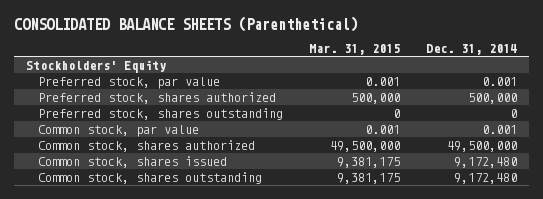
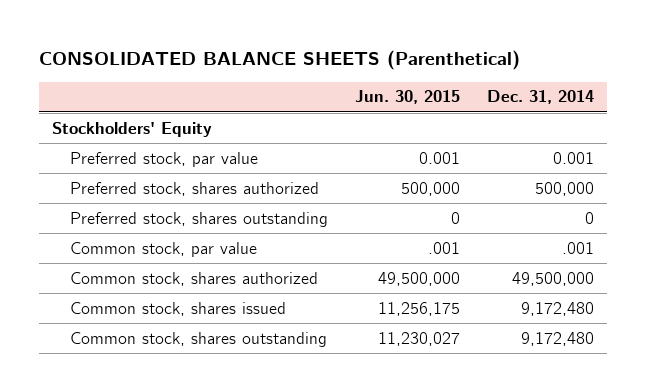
- | Mar. 31, 2015 | Dec. 31, 2014
+ | Jun. 30, 2015 | Dec. 31, 2014
- Common stock, par value | 0.001 | 0.001
+ Common stock, par value | .001 | .001

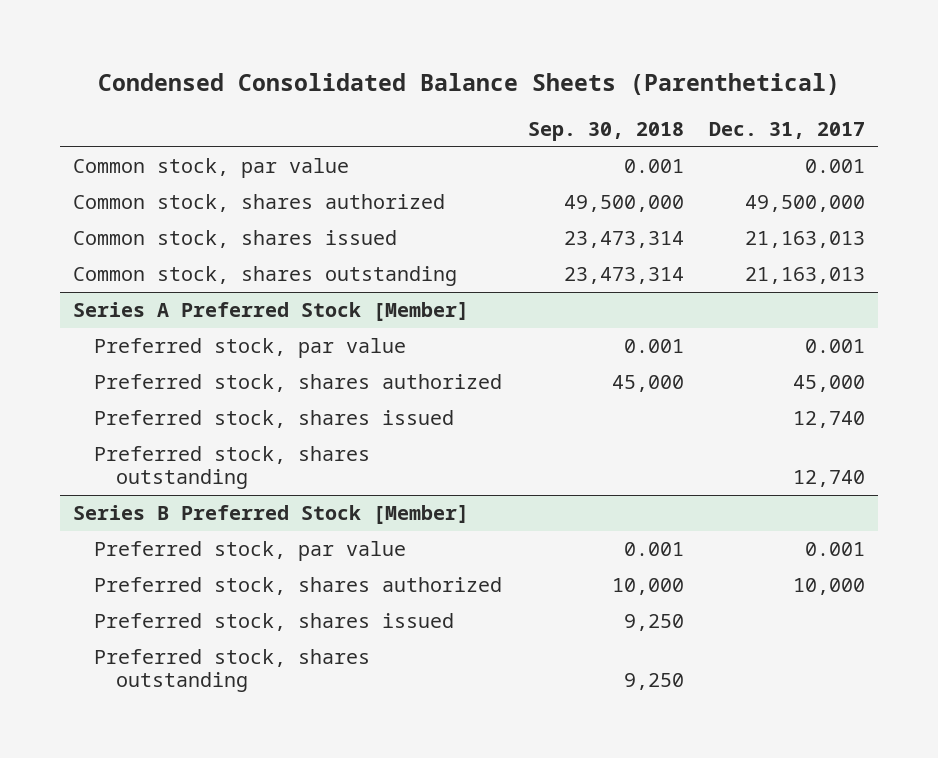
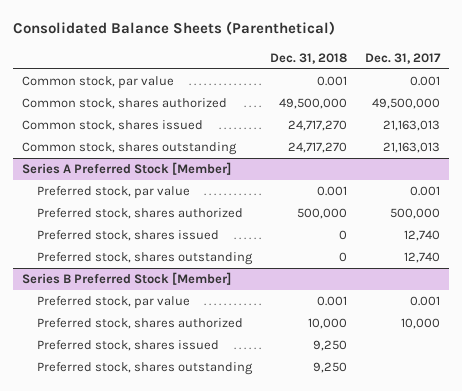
- Condensed Consolidated Balance Sheets (Parenthetical)
+ Consolidated Balance Sheets (Parenthetical)
- | Sep. 30, 2018 | Dec. 31, 2017
+ | Dec. 31, 2018 | Dec. 31, 2017
@ Series A Preferred Stock [Member]
- Preferred stock, shares authorized | 45,000 | 45,000
+ Preferred stock, shares authorized | 500,000 | 500,000

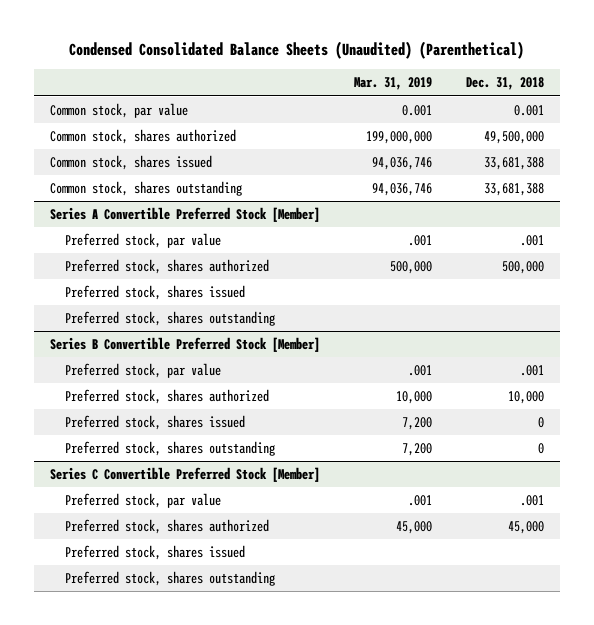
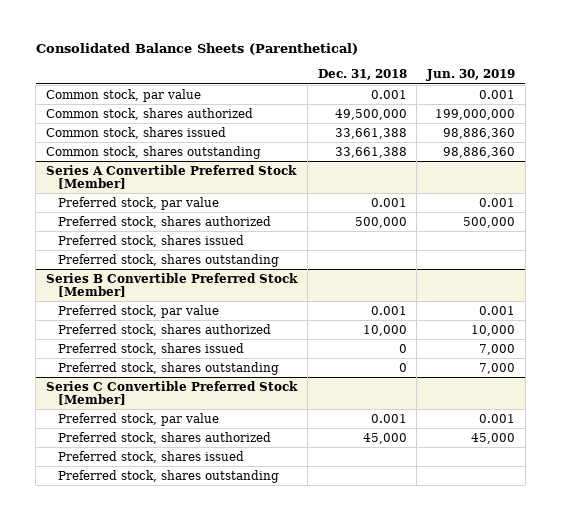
- Condensed Consolidated Balance Sheets (Unaudited) (Parenthetical)
+ Consolidated Balance Sheets (Parenthetical)
- | Mar. 31, 2019 | Dec. 31, 2018
+ | Dec. 31, 2018 | Jun. 30, 2019
- Common stock, shares issued | 94,036,746 | 33,681,388
- Common stock, shares outstanding | 94,036,746 | 33,681,388
+ Common stock, shares issued | 33,661,388 | 98,886,360
+ Common stock, shares outstanding | 33,661,388 | 98,886,360
@ Series A Convertible Preferred Stock [Member]
- Preferred stock, par value | .001 | .001
+ Preferred stock, par value | 0.001 | 0.001
@ Series B Convertible Preferred Stock [Member]
- Preferred stock, par value | .001 | .001
+ Preferred stock, par value | 0.001 | 0.001
@ Series C Convertible Preferred Stock [Member]
- Preferred stock, par value | .001 | .001
+ Preferred stock, par value | 0.001 | 0.001

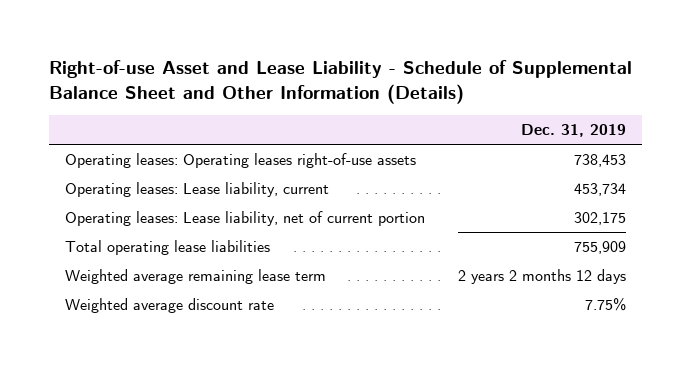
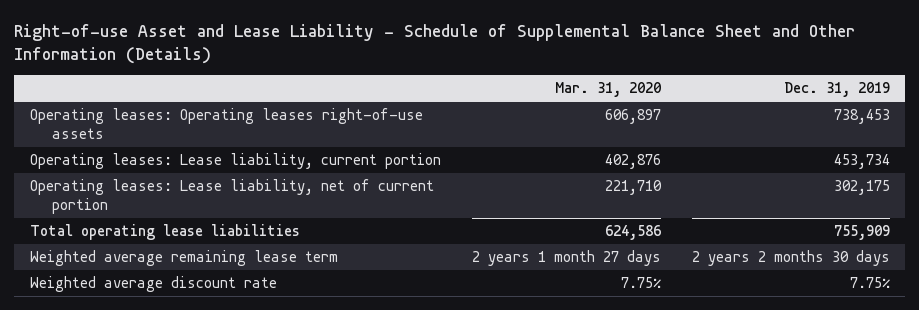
- | Dec. 31, 2019
+ | Mar. 31, 2020 | Dec. 31, 2019
- Operating leases: Lease liability, current | 453,734
+ Operating leases: Lease liability, current portion | 402,876 | 453,734
- Weighted average remaining lease term | 2 years 2 months 12 days
+ Weighted average remaining lease term | 2 years 1 month 27 days | 2 years 2 months 30 days

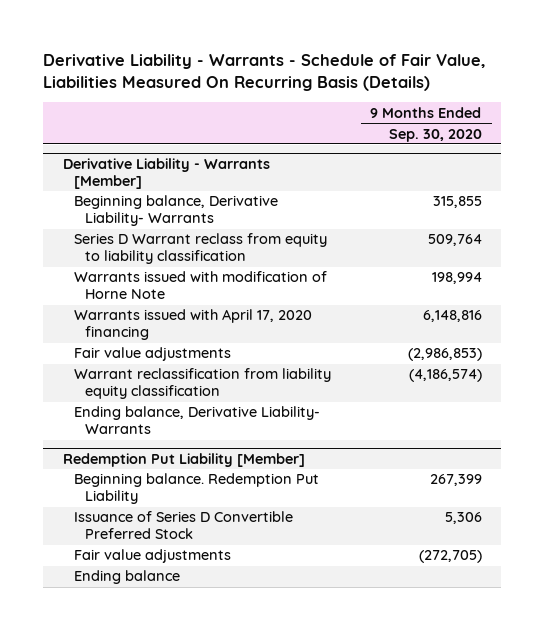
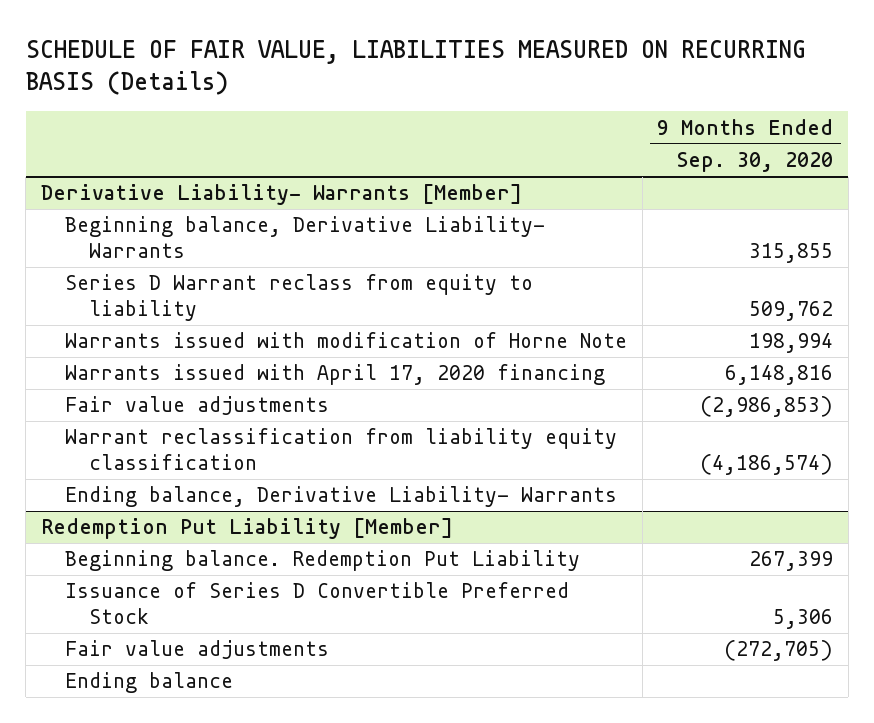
- Derivative Liability - Warrants - Schedule of Fair Value, Liabilities Measured On Recurring Basis (Details)
+ SCHEDULE OF FAIR VALUE, LIABILITIES MEASURED ON RECURRING BASIS (Details)
- Derivative Liability - Warrants [Member]
+ Derivative Liability- Warrants [Member]
- Series D Warrant reclass from equity to liability classification | 509,764
+ Series D Warrant reclass from equity to liability | 509,762

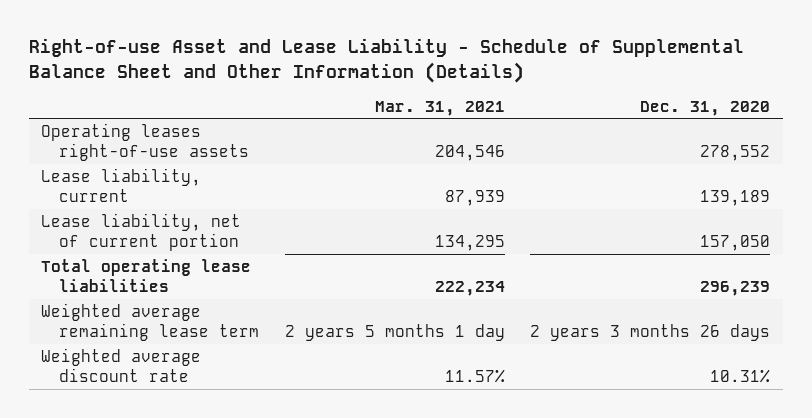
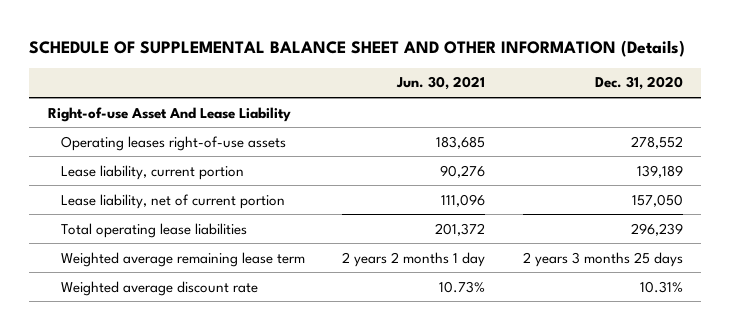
- Right-of-use Asset and Lease Liability - Schedule of Supplemental Balance Sheet and Other Information (Details)
+ SCHEDULE OF SUPPLEMENTAL BALANCE SHEET AND OTHER INFORMATION (Details)
- | Mar. 31, 2021 | Dec. 31, 2020
+ | Jun. 30, 2021 | Dec. 31, 2020
+ Right-of-use Asset And Lease Liability
- Lease liability, current | 87,939 | 139,189
+ Lease liability, current portion | 90,276 | 139,189
- Weighted average remaining lease term | 2 years 5 months 1 day | 2 years 3 months 26 days
+ Weighted average remaining lease term | 2 years 2 months 1 day | 2 years 3 months 25 days

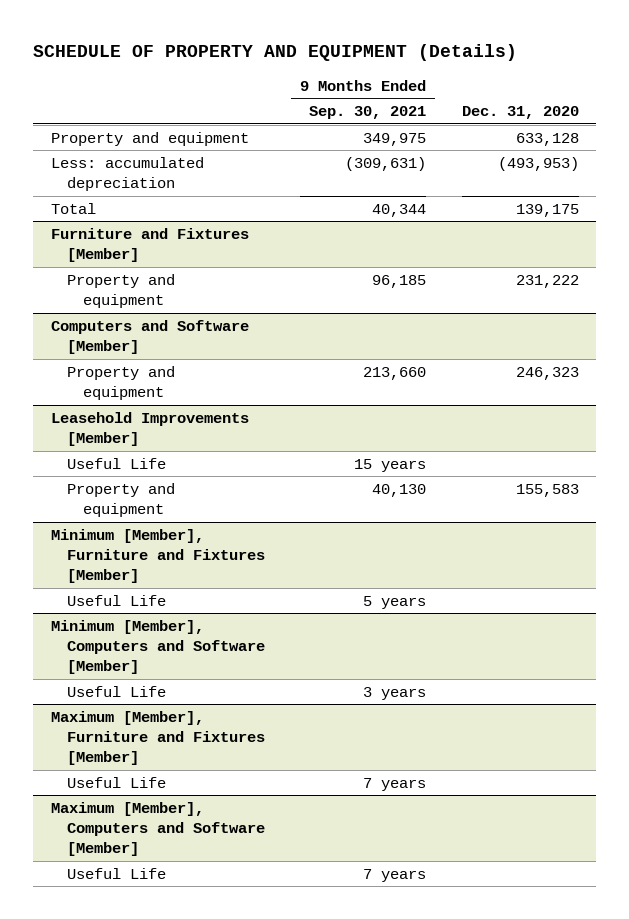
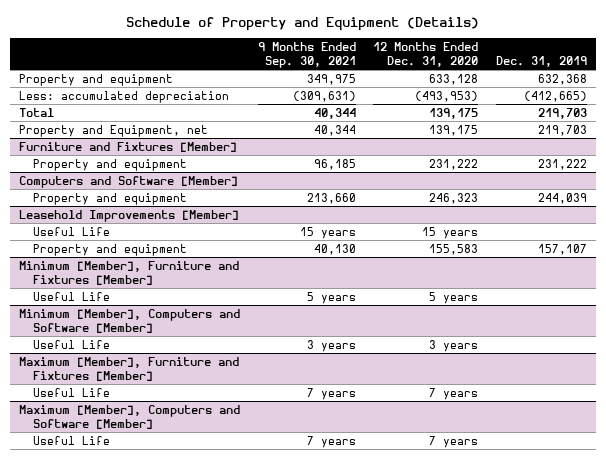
- SCHEDULE OF PROPERTY AND EQUIPMENT (Details)
+ Schedule of Property and Equipment (Details)
- | 9 Months Ended Sep. 30, 2021 | Dec. 31, 2020
+ | 9 Months Ended Sep. 30, 2021 | 12 Months Ended Dec. 31, 2020 | Dec. 31, 2019
+ Property and Equipment, net | 40,344 | 139,175 | 219,703

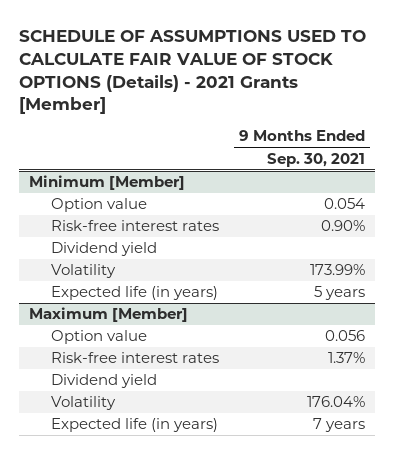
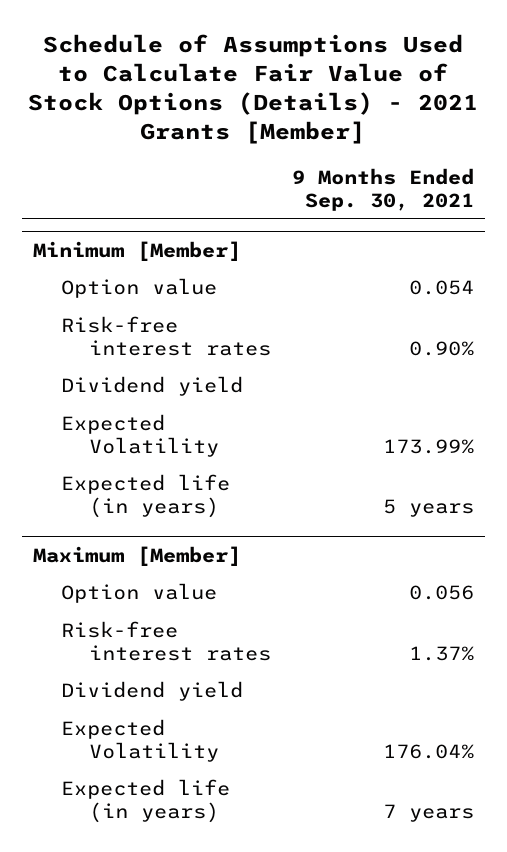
- SCHEDULE OF ASSUMPTIONS USED TO CALCULATE FAIR VALUE OF STOCK OPTIONS (Details) - 2021 Grants [Member]
+ Schedule of Assumptions Used to Calculate Fair Value of Stock Options (Details) - 2021 Grants [Member]
@ Minimum [Member]
- Volatility | 173.99%
+ Expected Volatility | 173.99%
@ Maximum [Member]
- Volatility | 176.04%
+ Expected Volatility | 176.04%

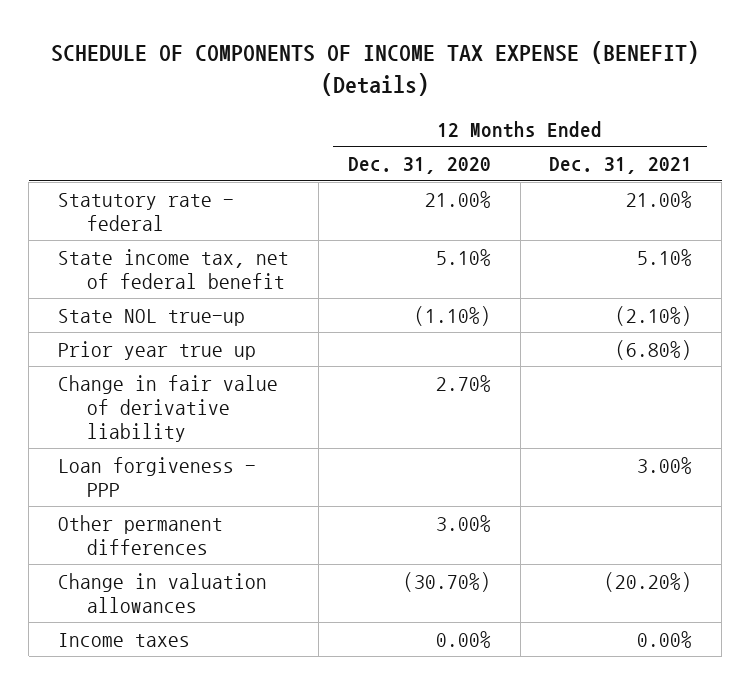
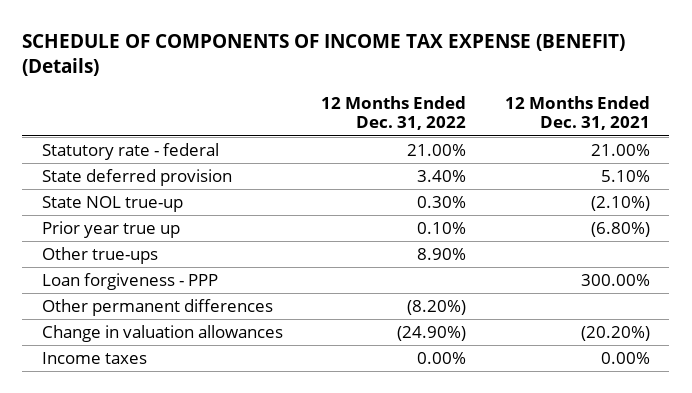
- | 12 Months Ended Dec. 31, 2020 | 12 Months Ended Dec. 31, 2021
+ | 12 Months Ended Dec. 31, 2022 | 12 Months Ended Dec. 31, 2021
- State income tax, net of federal benefit | 5.10% | 5.10%
+ State deferred provision | 3.40% | 5.10%
- Change in fair value of derivative liability | 2.70% |
- Loan forgiveness - PPP | | 3.00%
+ Other true-ups | 8.90% |
+ Loan forgiveness - PPP | | 300.00%

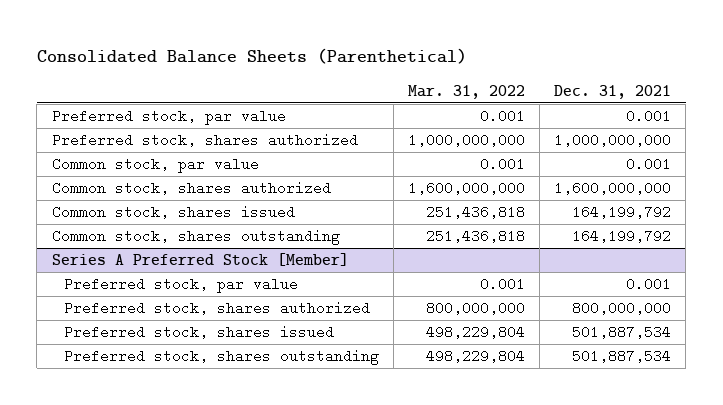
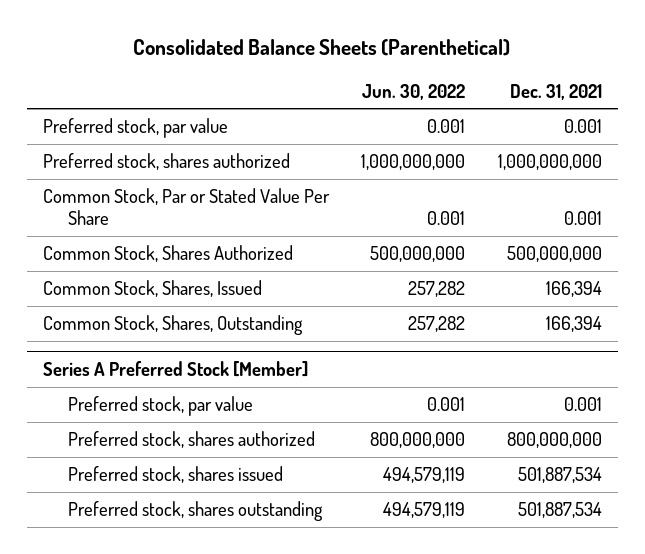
- | Mar. 31, 2022 | Dec. 31, 2021
+ | Jun. 30, 2022 | Dec. 31, 2021
- Common stock, par value | 0.001 | 0.001
- Common stock, shares authorized | 1,600,000,000 | 1,600,000,000
- Common stock, shares issued | 251,436,818 | 164,199,792
- Common stock, shares outstanding | 251,436,818 | 164,199,792
+ Common Stock, Par or Stated Value Per Share | 0.001 | 0.001
+ Common Stock, Shares Authorized | 500,000,000 | 500,000,000
+ Common Stock, Shares, Issued | 257,282 | 166,394
+ Common Stock, Shares, Outstanding | 257,282 | 166,394

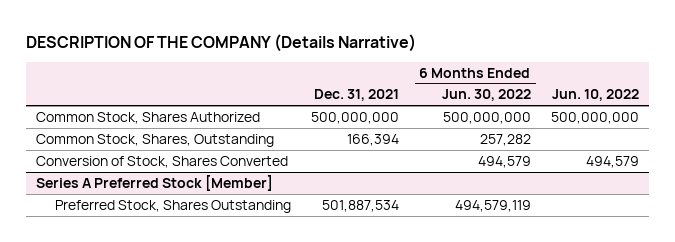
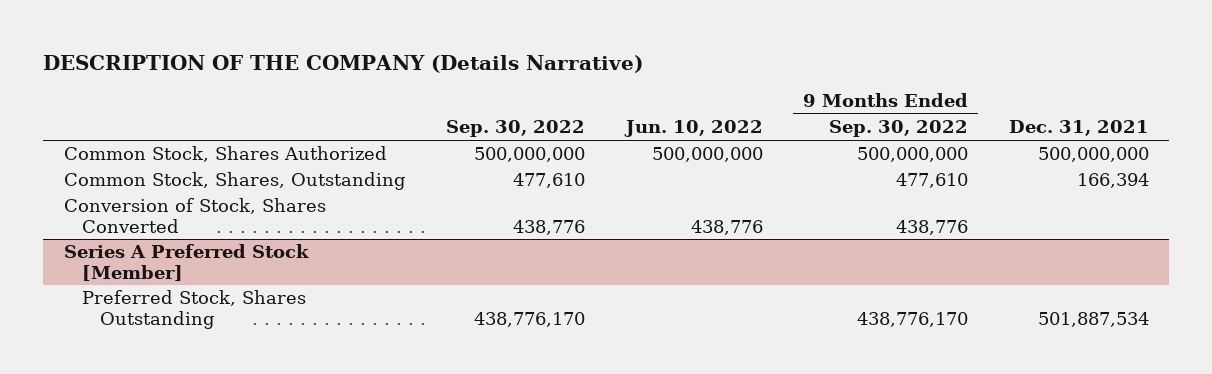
- | Dec. 31, 2021 | 6 Months Ended Jun. 30, 2022 | Jun. 10, 2022
+ | Sep. 30, 2022 | Jun. 10, 2022 | 9 Months Ended Sep. 30, 2022 | Dec. 31, 2021
- Conversion of Stock, Shares Converted | | 494,579 | 494,579
+ Conversion of Stock, Shares Converted | 438,776 | 438,776 | 438,776 |

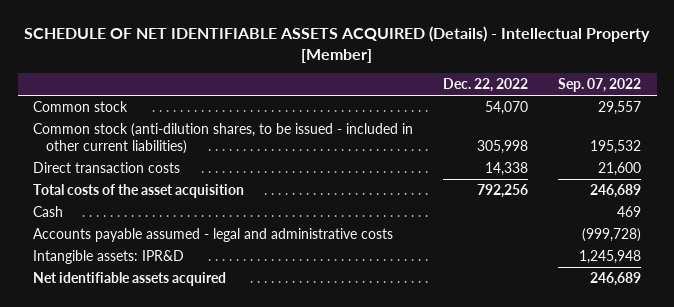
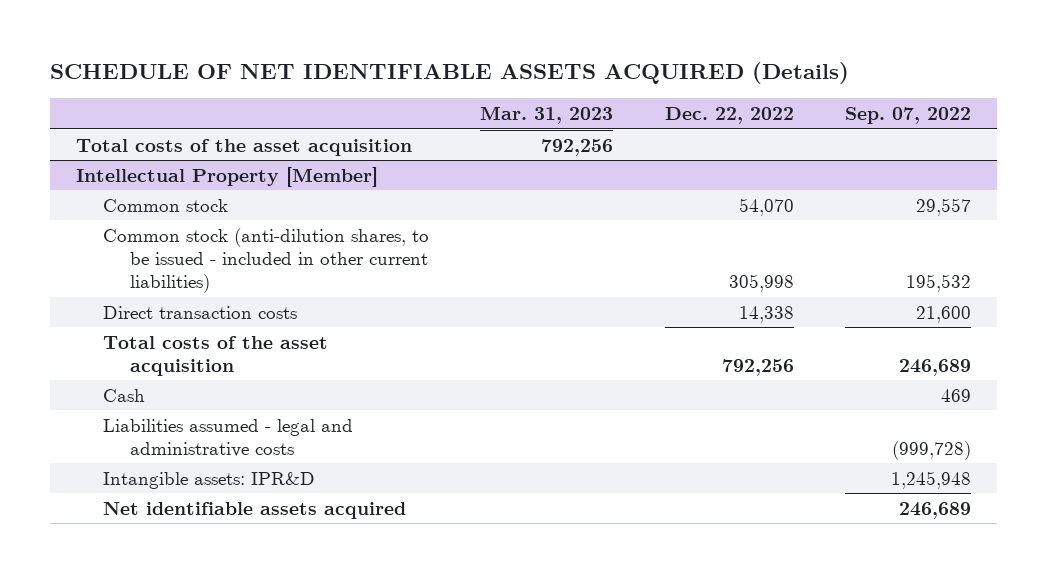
- SCHEDULE OF NET IDENTIFIABLE ASSETS ACQUIRED (Details) - Intellectual Property [Member]
+ SCHEDULE OF NET IDENTIFIABLE ASSETS ACQUIRED (Details)
- | Dec. 22, 2022 | Sep. 07, 2022
+ | Mar. 31, 2023 | Dec. 22, 2022 | Sep. 07, 2022
+ Total costs of the asset acquisition | 792,256 | |
+ Intellectual Property [Member]
- Accounts payable assumed - legal and administrative costs | | (999,728)
+ Liabilities assumed - legal and administrative costs | | | (999,728)

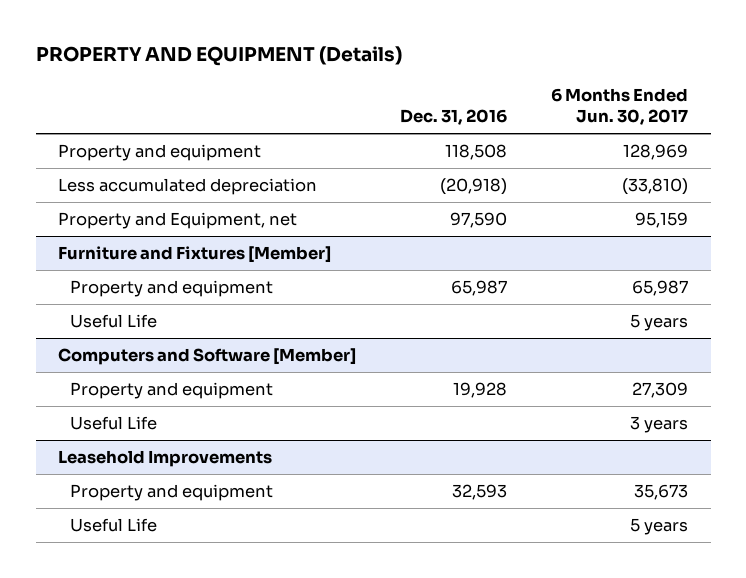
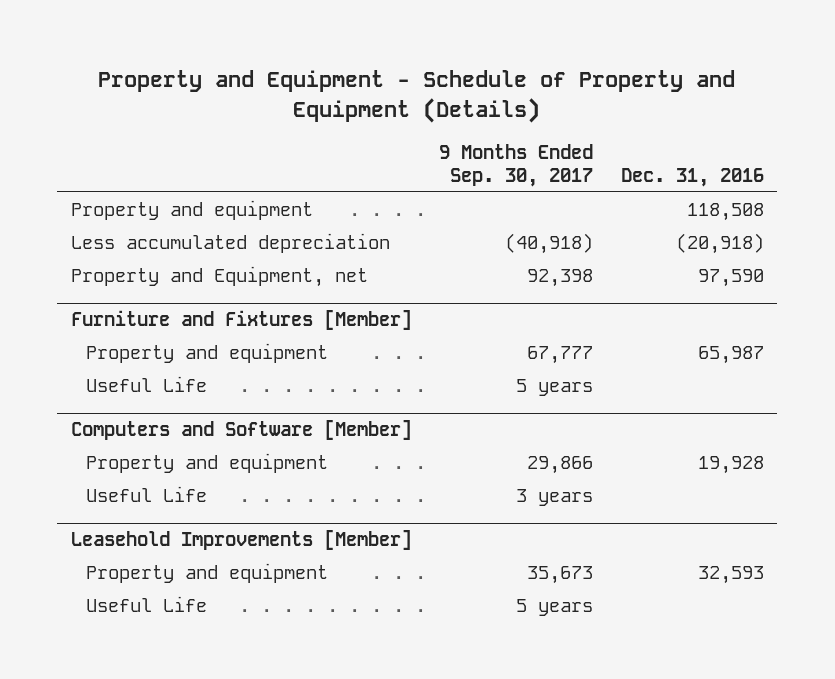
- PROPERTY AND EQUIPMENT (Details)
+ Property and Equipment - Schedule of Property and Equipment (Details)
- | Dec. 31, 2016 | 6 Months Ended Jun. 30, 2017
+ | 9 Months Ended Sep. 30, 2017 | Dec. 31, 2016
- Leasehold Improvements
+ Leasehold Improvements [Member]

